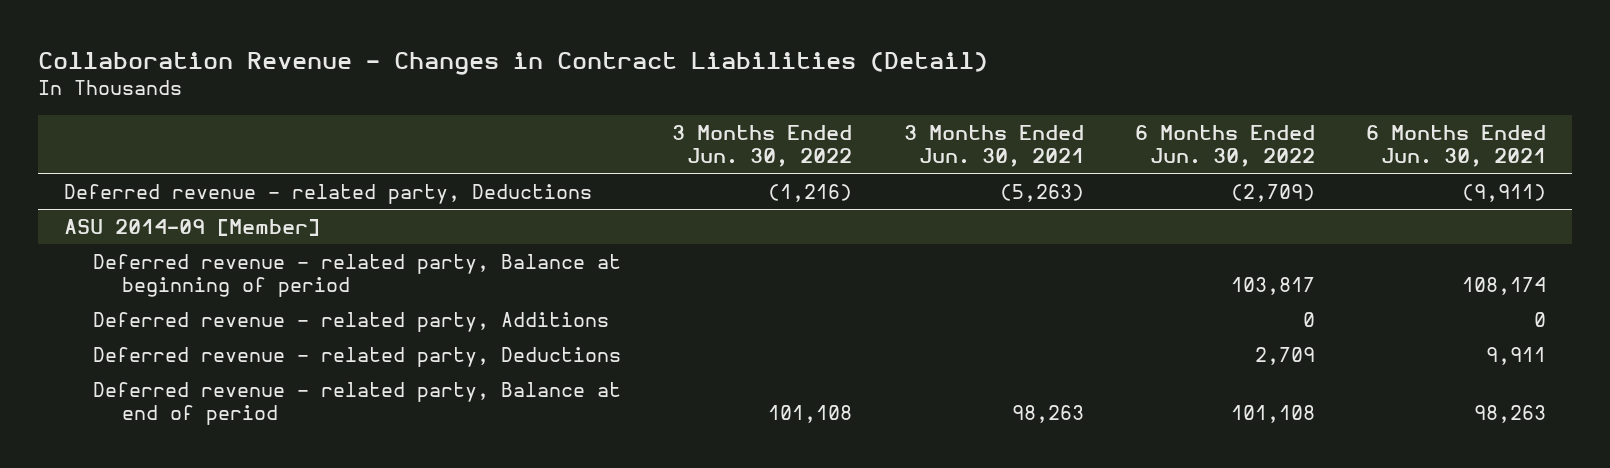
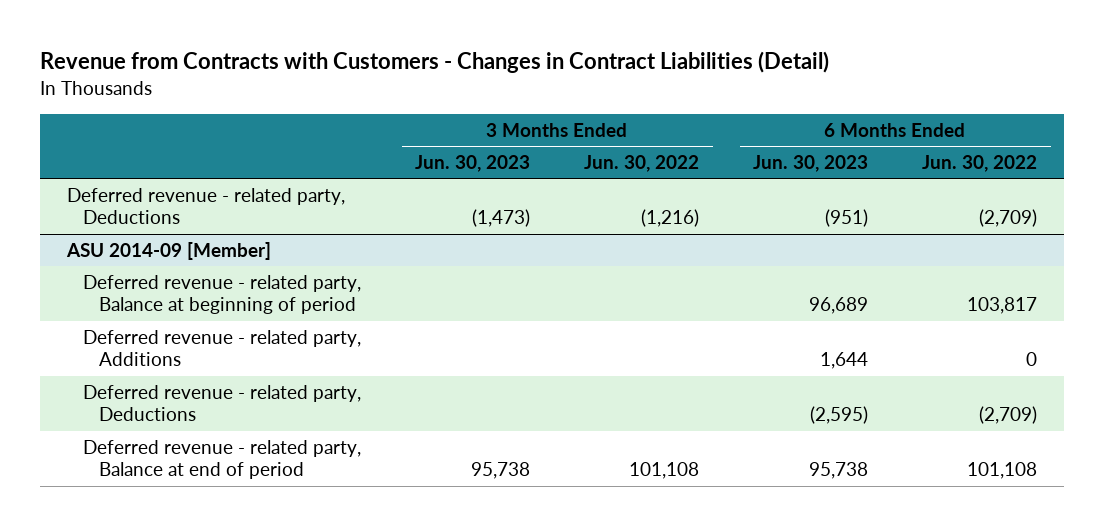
- Collaboration Revenue - Changes in Contract Liabilities (Detail)
+ Revenue from Contracts with Customers - Changes in Contract Liabilities (Detail)
- | 3 Months Ended Jun. 30, 2022 | 3 Months Ended Jun. 30, 2021 | 6 Months Ended Jun. 30, 2022 | 6 Months Ended Jun. 30, 2021
+ | 3 Months Ended Jun. 30, 2023 | 3 Months Ended Jun. 30, 2022 | 6 Months Ended Jun. 30, 2023 | 6 Months Ended Jun. 30, 2022
@ ASU 2014-09 [Member]
- Deferred revenue - related party, Deductions | | | 2,709 | 9,911
+ Deferred revenue - related party, Deductions | | | (2,595) | (2,709)

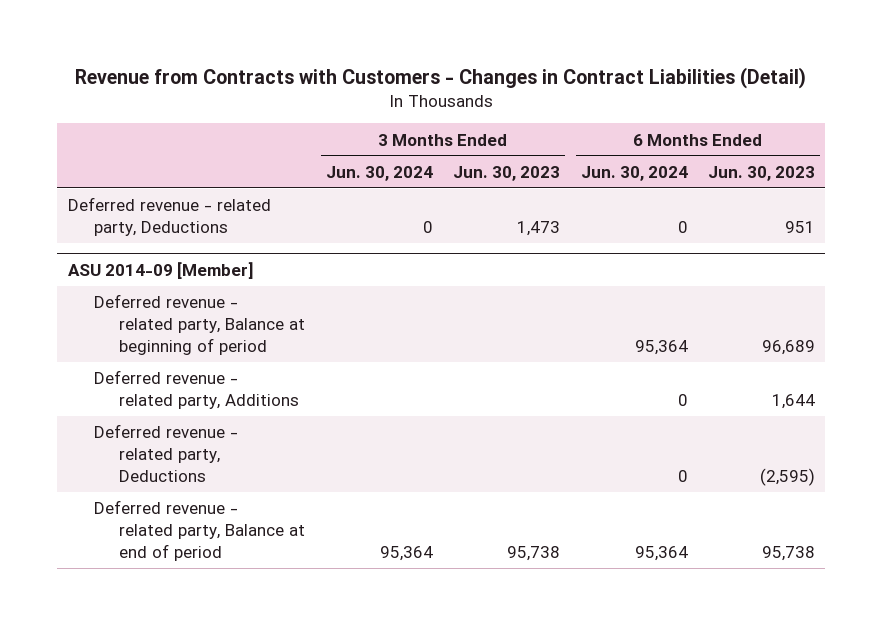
- | 3 Months Ended Jun. 30, 2023 | 3 Months Ended Jun. 30, 2022 | 6 Months Ended Jun. 30, 2023 | 6 Months Ended Jun. 30, 2022
+ | 3 Months Ended Jun. 30, 2024 | 3 Months Ended Jun. 30, 2023 | 6 Months Ended Jun. 30, 2024 | 6 Months Ended Jun. 30, 2023
- Deferred revenue - related party, Deductions | (1,473) | (1,216) | (951) | (2,709)
+ Deferred revenue - related party, Deductions | 0 | 1,473 | 0 | 951

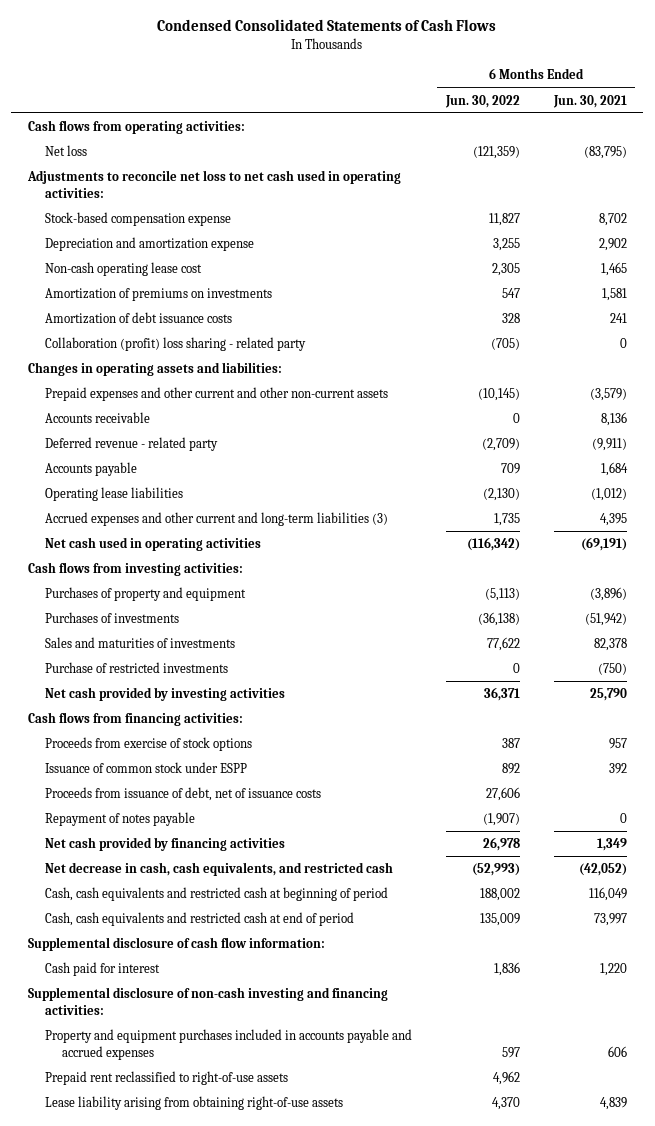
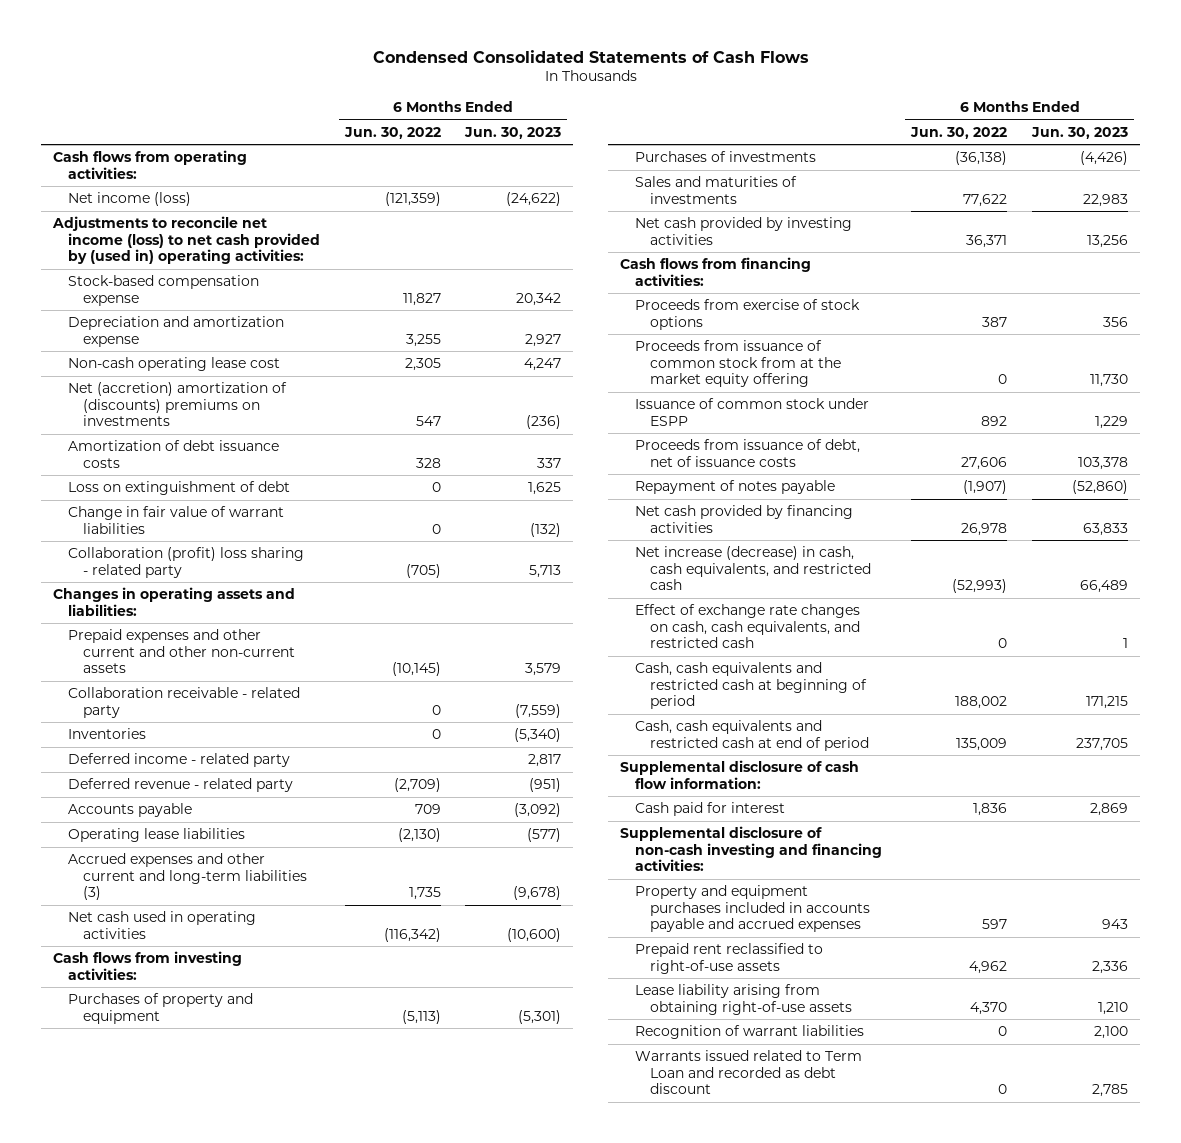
- | 6 Months Ended Jun. 30, 2022 | 6 Months Ended Jun. 30, 2021
+ | 6 Months Ended Jun. 30, 2022 | 6 Months Ended Jun. 30, 2023
- Net loss | (121,359) | (83,795)
- Adjustments to reconcile net loss to net cash used in operating activities:
+ Net income (loss) | (121,359) | (24,622)
+ Adjustments to reconcile net income (loss) to net cash provided by (used in) operating activities:
- Amortization of premiums on investments | 547 | 1,581
+ Net (accretion) amortization of (discounts) premiums on investments | 547 | (236)
+ Loss on extinguishment of debt | 0 | 1,625
+ Change in fair value of warrant liabilities | 0 | (132)
- Accounts receivable | 0 | 8,136
+ Collaboration receivable - related party | 0 | (7,559)
+ Inventories | 0 | (5,340)
+ Deferred income - related party | | 2,817
- Purchase of restricted investments | 0 | (750)
+ Proceeds from issuance of common stock from at the market equity offering | 0 | 11,730
- Net decrease in cash, cash equivalents, and restricted cash | (52,993) | (42,052)
+ Net increase (decrease) in cash, cash equivalents, and restricted cash | (52,993) | 66,489
+ Effect of exchange rate changes on cash, cash equivalents, and restricted cash | 0 | 1
+ Recognition of warrant liabilities | 0 | 2,100
+ Warrants issued related to Term Loan and recorded as debt discount | 0 | 2,785

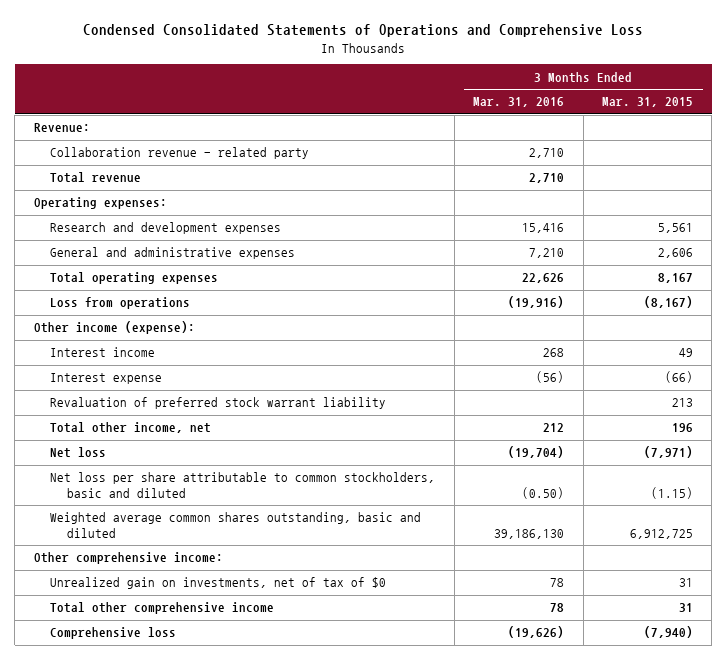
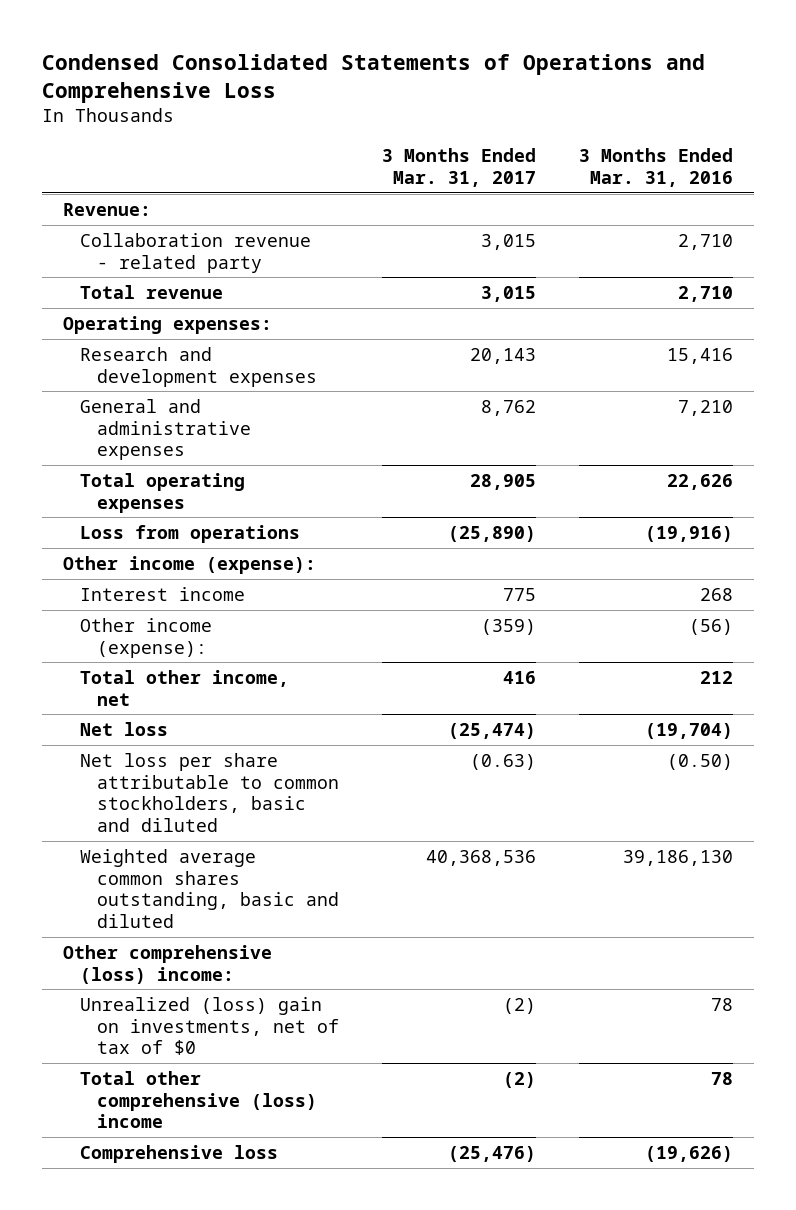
- | 3 Months Ended Mar. 31, 2016 | 3 Months Ended Mar. 31, 2015
+ | 3 Months Ended Mar. 31, 2017 | 3 Months Ended Mar. 31, 2016
- Interest expense | (56) | (66)
- Revaluation of preferred stock warrant liability | | 213
+ Other income (expense): | (359) | (56)
- Other comprehensive income:
- Unrealized gain on investments, net of tax of $0 | 78 | 31
- Total other comprehensive income | 78 | 31
+ Other comprehensive (loss) income:
+ Unrealized (loss) gain on investments, net of tax of $0 | (2) | 78
+ Total other comprehensive (loss) income | (2) | 78

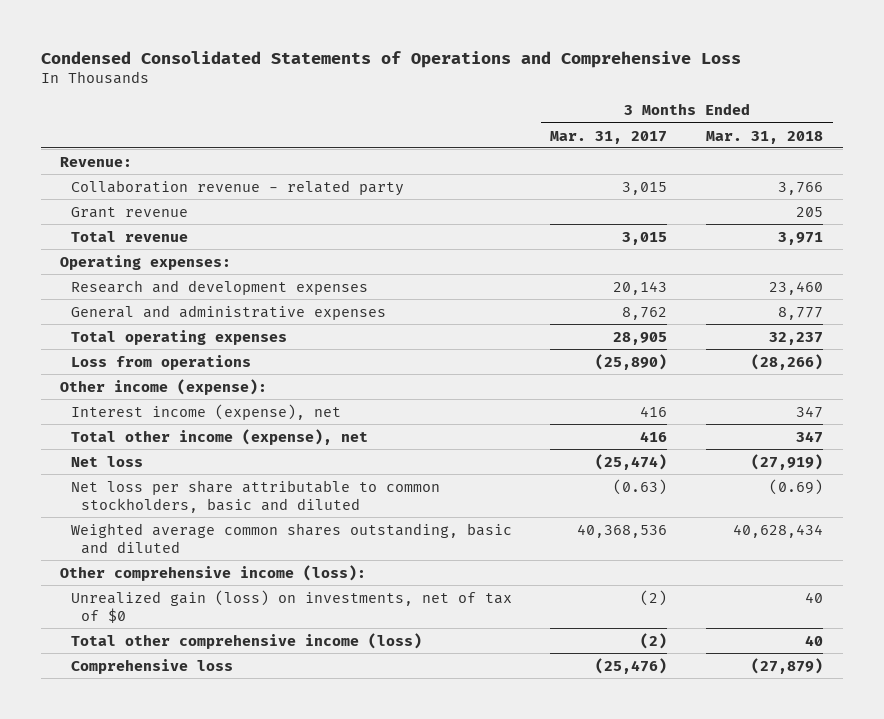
- | 3 Months Ended Mar. 31, 2017 | 3 Months Ended Mar. 31, 2016
+ | 3 Months Ended Mar. 31, 2017 | 3 Months Ended Mar. 31, 2018
+ Grant revenue | | 205
- Interest income | 775 | 268
- Other income (expense): | (359) | (56)
- Total other income, net | 416 | 212
+ Interest income (expense), net | 416 | 347
+ Total other income (expense), net | 416 | 347
- Other comprehensive (loss) income:
- Unrealized (loss) gain on investments, net of tax of $0 | (2) | 78
- Total other comprehensive (loss) income | (2) | 78
+ Other comprehensive income (loss):
+ Unrealized gain (loss) on investments, net of tax of $0 | (2) | 40
+ Total other comprehensive income (loss) | (2) | 40

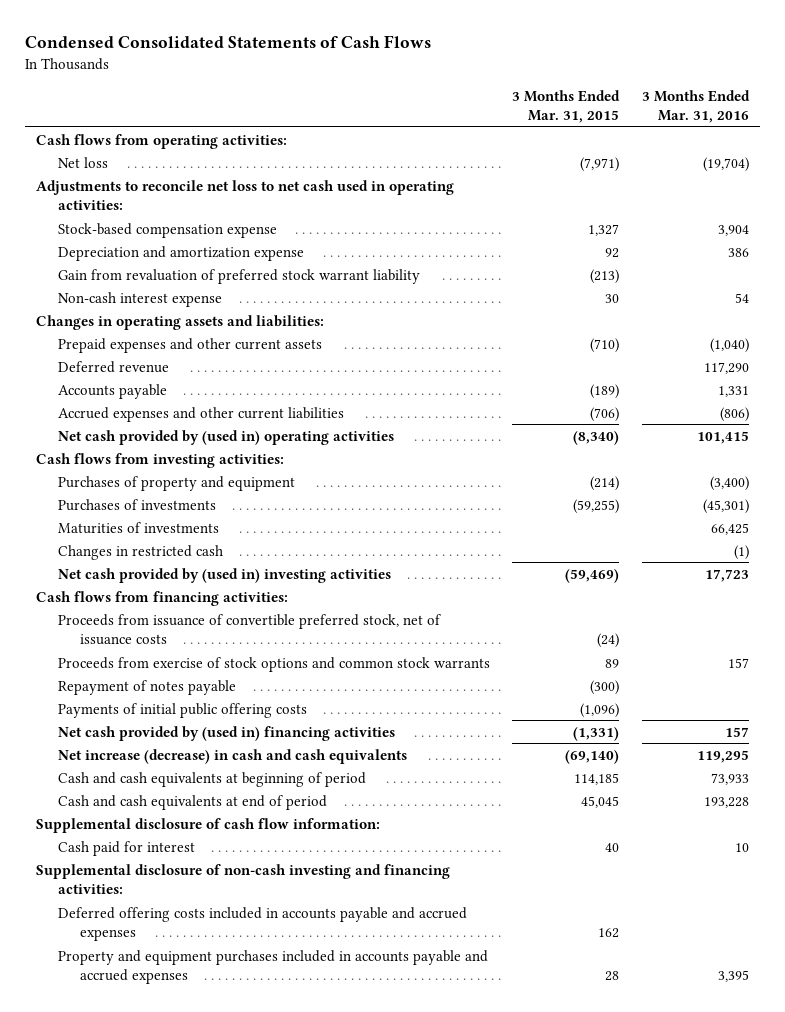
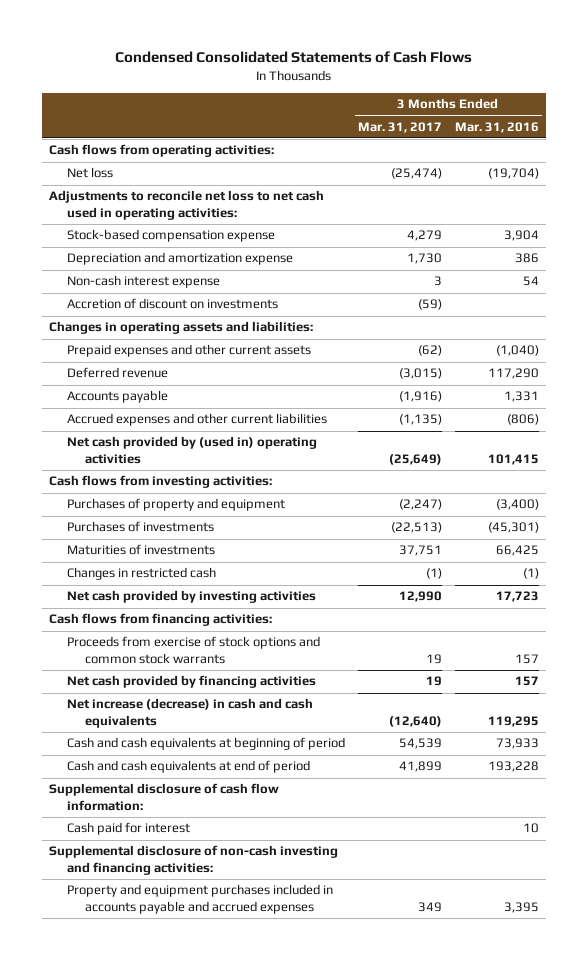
- | 3 Months Ended Mar. 31, 2015 | 3 Months Ended Mar. 31, 2016
+ | 3 Months Ended Mar. 31, 2017 | 3 Months Ended Mar. 31, 2016
- Gain from revaluation of preferred stock warrant liability | (213) |
+ Accretion of discount on investments | (59) |
- Net cash provided by (used in) investing activities | (59,469) | 17,723
+ Net cash provided by investing activities | 12,990 | 17,723
- Proceeds from issuance of convertible preferred stock, net of issuance costs | (24) |
- Repayment of notes payable | (300) |
- Payments of initial public offering costs | (1,096) |
- Net cash provided by (used in) financing activities | (1,331) | 157
+ Net cash provided by financing activities | 19 | 157
- Deferred offering costs included in accounts payable and accrued expenses | 162 |

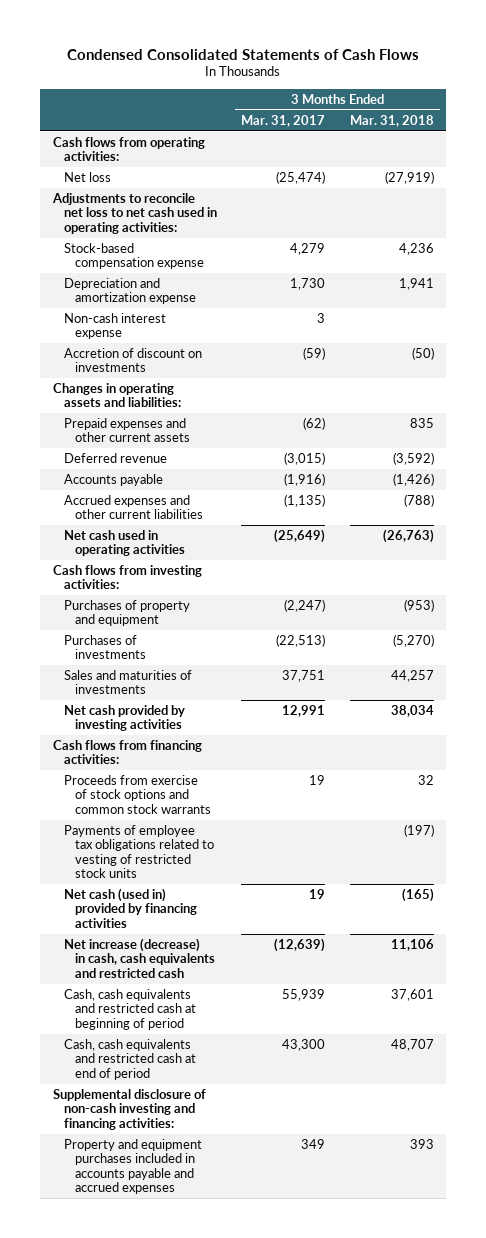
- | 3 Months Ended Mar. 31, 2017 | 3 Months Ended Mar. 31, 2016
+ | 3 Months Ended Mar. 31, 2017 | 3 Months Ended Mar. 31, 2018
- Net cash provided by (used in) operating activities | (25,649) | 101,415
+ Net cash used in operating activities | (25,649) | (26,763)
- Maturities of investments | 37,751 | 66,425
- Changes in restricted cash | (1) | (1)
- Net cash provided by investing activities | 12,990 | 17,723
+ Sales and maturities of investments | 37,751 | 44,257
+ Net cash provided by investing activities | 12,991 | 38,034
- Net cash provided by financing activities | 19 | 157
- Net increase (decrease) in cash and cash equivalents | (12,640) | 119,295
- Cash and cash equivalents at beginning of period | 54,539 | 73,933
- Cash and cash equivalents at end of period | 41,899 | 193,228
- Supplemental disclosure of cash flow information:
- Cash paid for interest | | 10
+ Payments of employee tax obligations related to vesting of restricted stock units | | (197)
+ Net cash (used in) provided by financing activities | 19 | (165)
+ Net increase (decrease) in cash, cash equivalents and restricted cash | (12,639) | 11,106
+ Cash, cash equivalents and restricted cash at beginning of period | 55,939 | 37,601
+ Cash, cash equivalents and restricted cash at end of period | 43,300 | 48,707

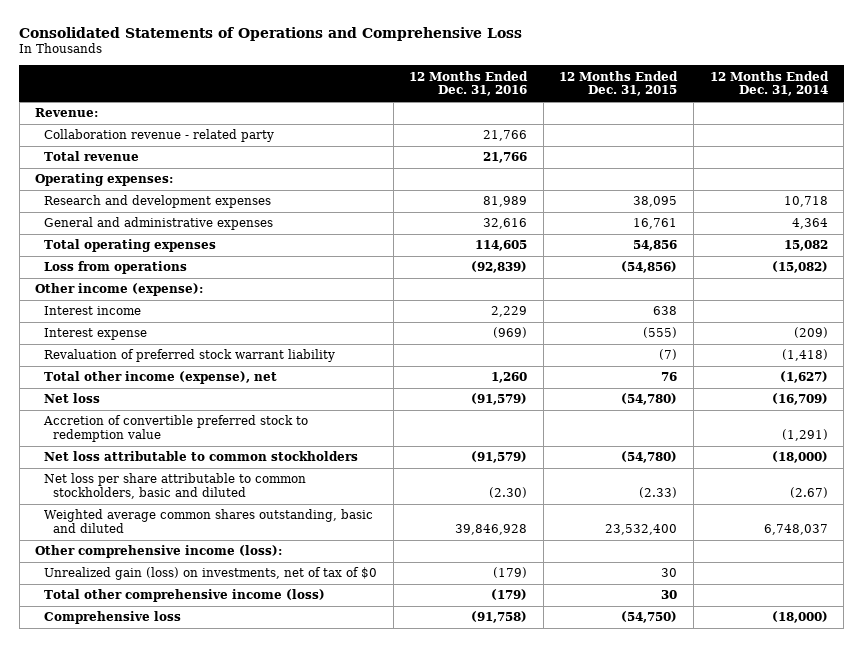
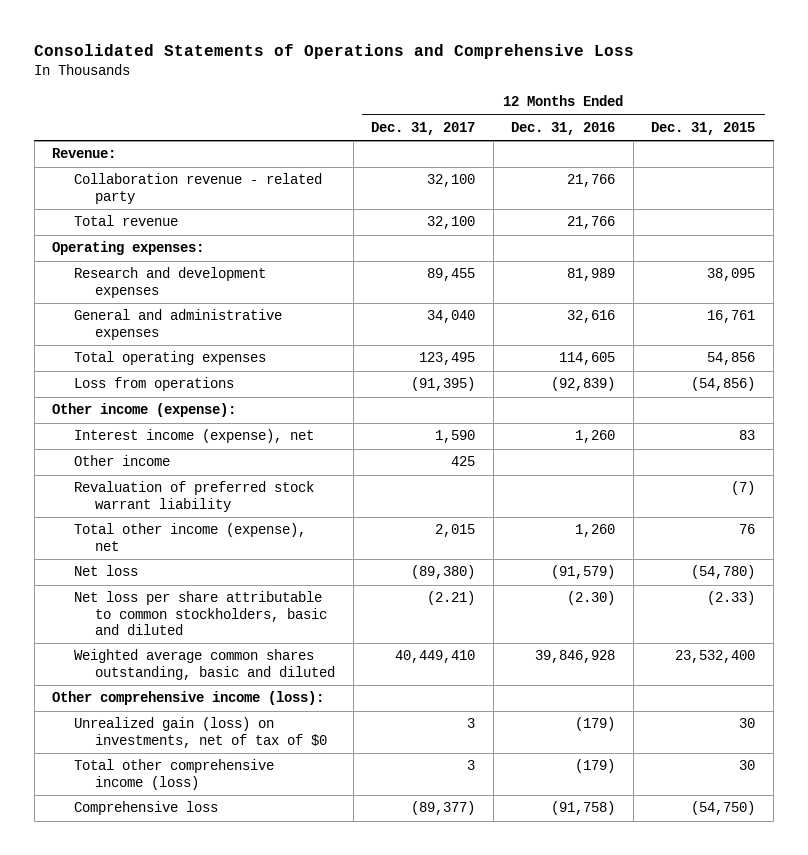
- | 12 Months Ended Dec. 31, 2016 | 12 Months Ended Dec. 31, 2015 | 12 Months Ended Dec. 31, 2014
+ | 12 Months Ended Dec. 31, 2017 | 12 Months Ended Dec. 31, 2016 | 12 Months Ended Dec. 31, 2015
- Interest income | 2,229 | 638 |
- Interest expense | (969) | (555) | (209)
+ Interest income (expense), net | 1,590 | 1,260 | 83
+ Other income | 425 | |
- Accretion of convertible preferred stock to redemption value | | | (1,291)
- Net loss attributable to common stockholders | (91,579) | (54,780) | (18,000)

